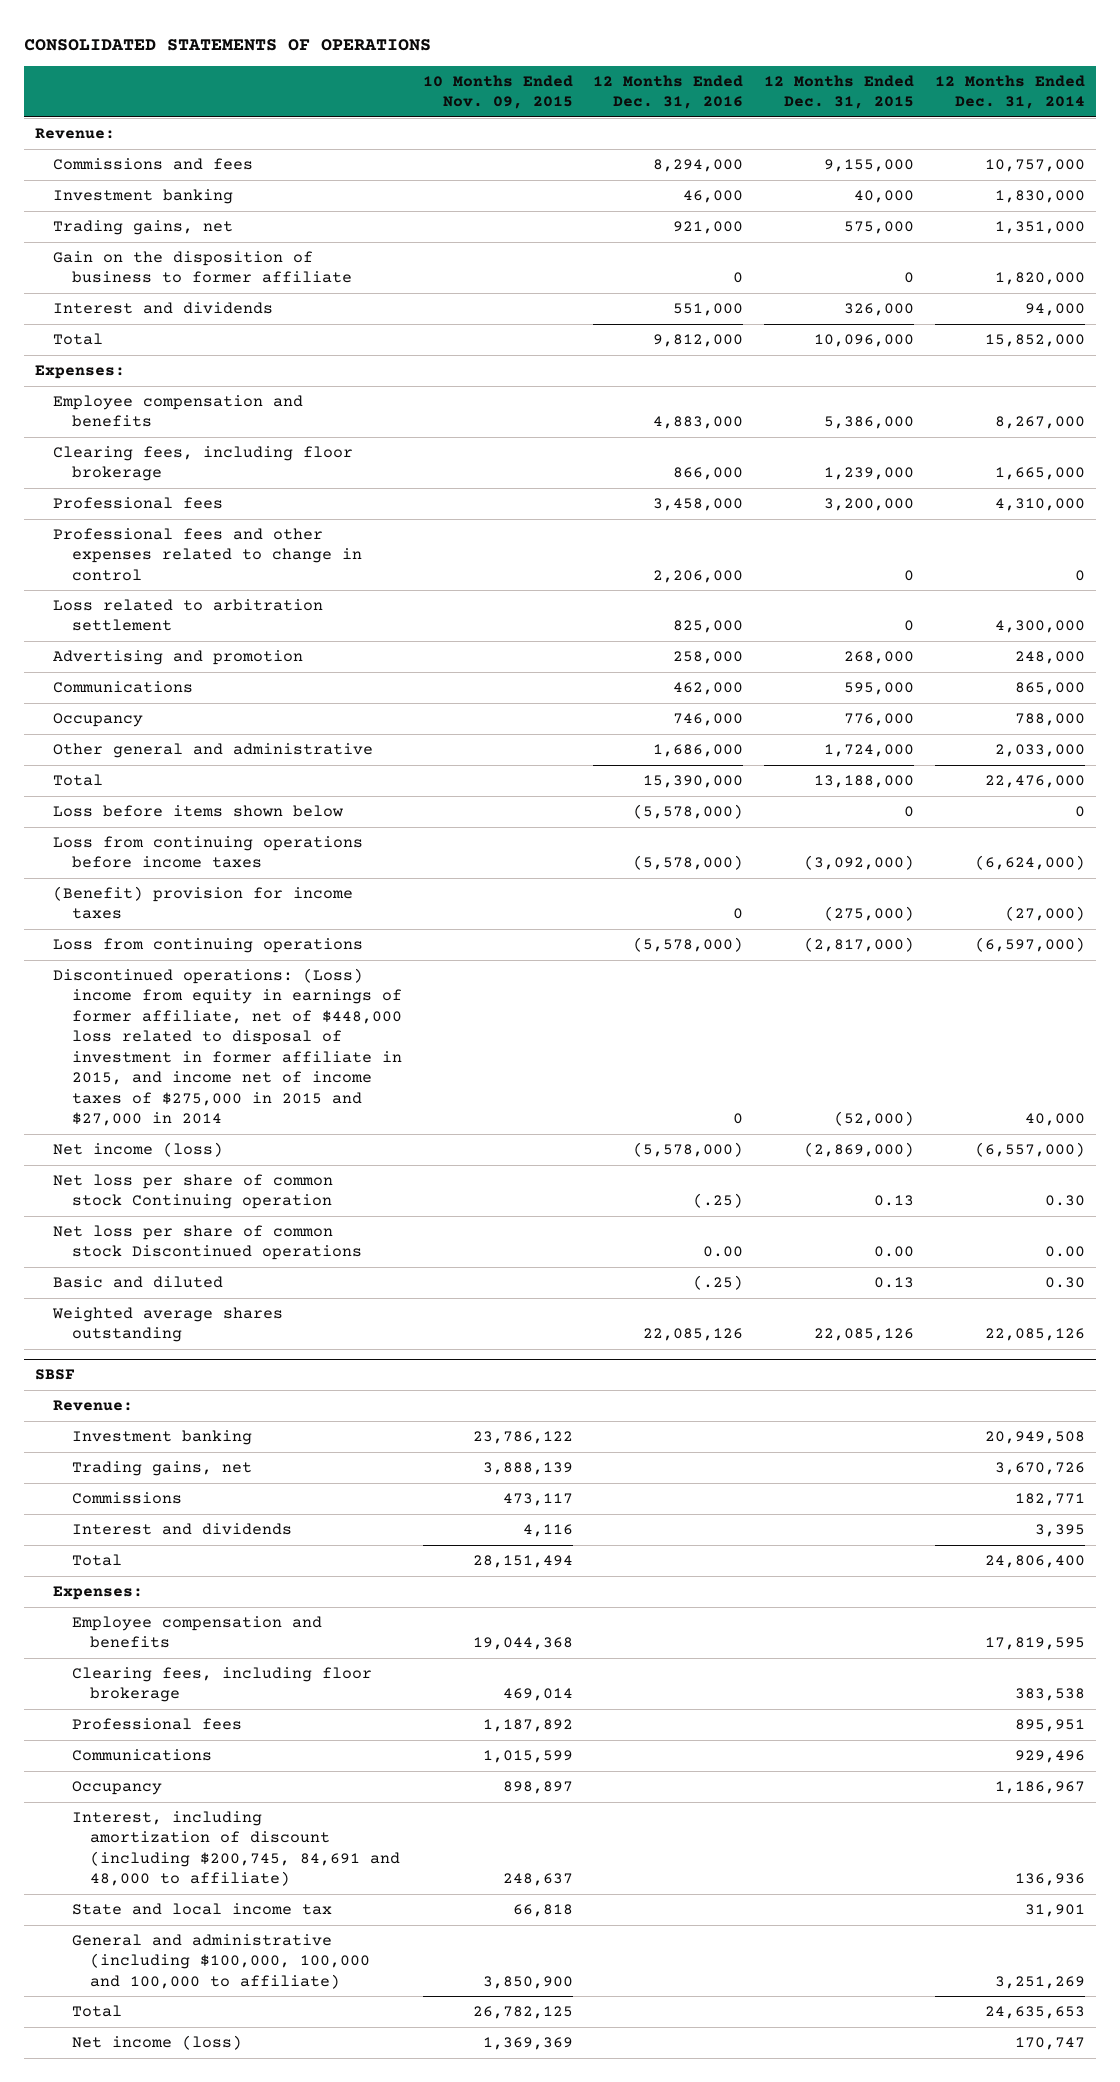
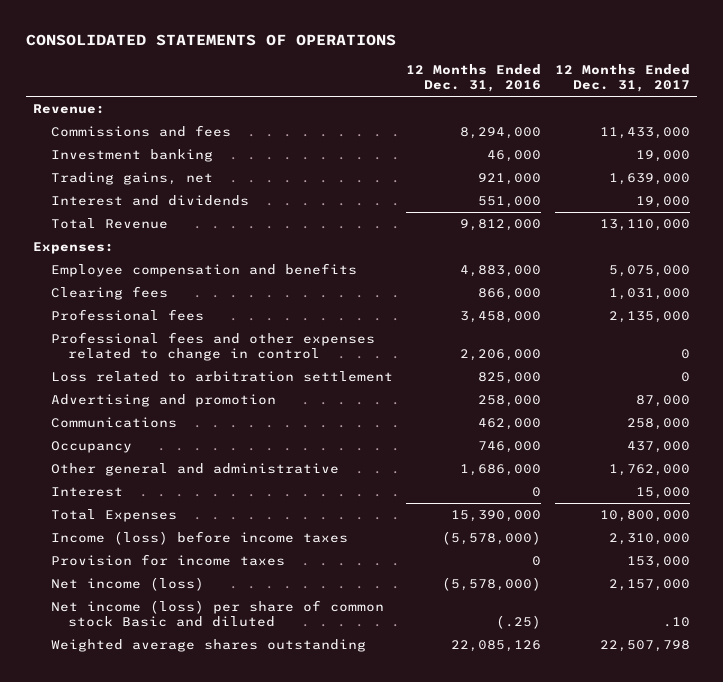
- | 10 Months Ended Nov. 09, 2015 | 12 Months Ended Dec. 31, 2016 | 12 Months Ended Dec. 31, 2015 | 12 Months Ended Dec. 31, 2014
+ | 12 Months Ended Dec. 31, 2016 | 12 Months Ended Dec. 31, 2017
- Gain on the disposition of business to former affiliate | | 0 | 0 | 1,820,000
- Total | | 9,812,000 | 10,096,000 | 15,852,000
+ Total Revenue | 9,812,000 | 13,110,000
- Clearing fees, including floor brokerage | | 866,000 | 1,239,000 | 1,665,000
+ Clearing fees | 866,000 | 1,031,000
- Total | | 15,390,000 | 13,188,000 | 22,476,000
- Loss before items shown below | | (5,578,000) | 0 | 0
- Loss from continuing operations before income taxes | | (5,578,000) | (3,092,000) | (6,624,000)
- (Benefit) provision for income taxes | | 0 | (275,000) | (27,000)
- Loss from continuing operations | | (5,578,000) | (2,817,000) | (6,597,000)
- Discontinued operations: (Loss) income from equity in earnings of former affiliate, net of $448,000 loss related to disposal of investment in former affiliate in 2015, and income net of income taxes of $275,000 in 2015 and $27,000 in 2014 | | 0 | (52,000) | 40,000
+ Interest | 0 | 15,000
+ Total Expenses | 15,390,000 | 10,800,000
+ Income (loss) before income taxes | (5,578,000) | 2,310,000
+ Provision for income taxes | 0 | 153,000
- Net loss per share of common stock Continuing operation | | (.25) | 0.13 | 0.30
- Net loss per share of common stock Discontinued operations | | 0.00 | 0.00 | 0.00
- Basic and diluted | | (.25) | 0.13 | 0.30
+ Net income (loss) per share of common stock Basic and diluted | (.25) | .10
- SBSF
- Revenue:
- Investment banking | 23,786,122 | | | 20,949,508
- Trading gains, net | 3,888,139 | | | 3,670,726
- Commissions | 473,117 | | | 182,771
- Interest and dividends | 4,116 | | | 3,395
- Total | 28,151,494 | | | 24,806,400
- Expenses:
- Employee compensation and benefits | 19,044,368 | | | 17,819,595
- Clearing fees, including floor brokerage | 469,014 | | | 383,538
- Professional fees | 1,187,892 | | | 895,951
- Communications | 1,015,599 | | | 929,496
- Occupancy | 898,897 | | | 1,186,967
- Interest, including amortization of discount (including $200,745, 84,691 and 48,000 to affiliate) | 248,637 | | | 136,936
- State and local income tax | 66,818 | | | 31,901
- General and administrative (including $100,000, 100,000 and 100,000 to affiliate) | 3,850,900 | | | 3,251,269
- Total | 26,782,125 | | | 24,635,653
- Net income (loss) | 1,369,369 | | | 170,747

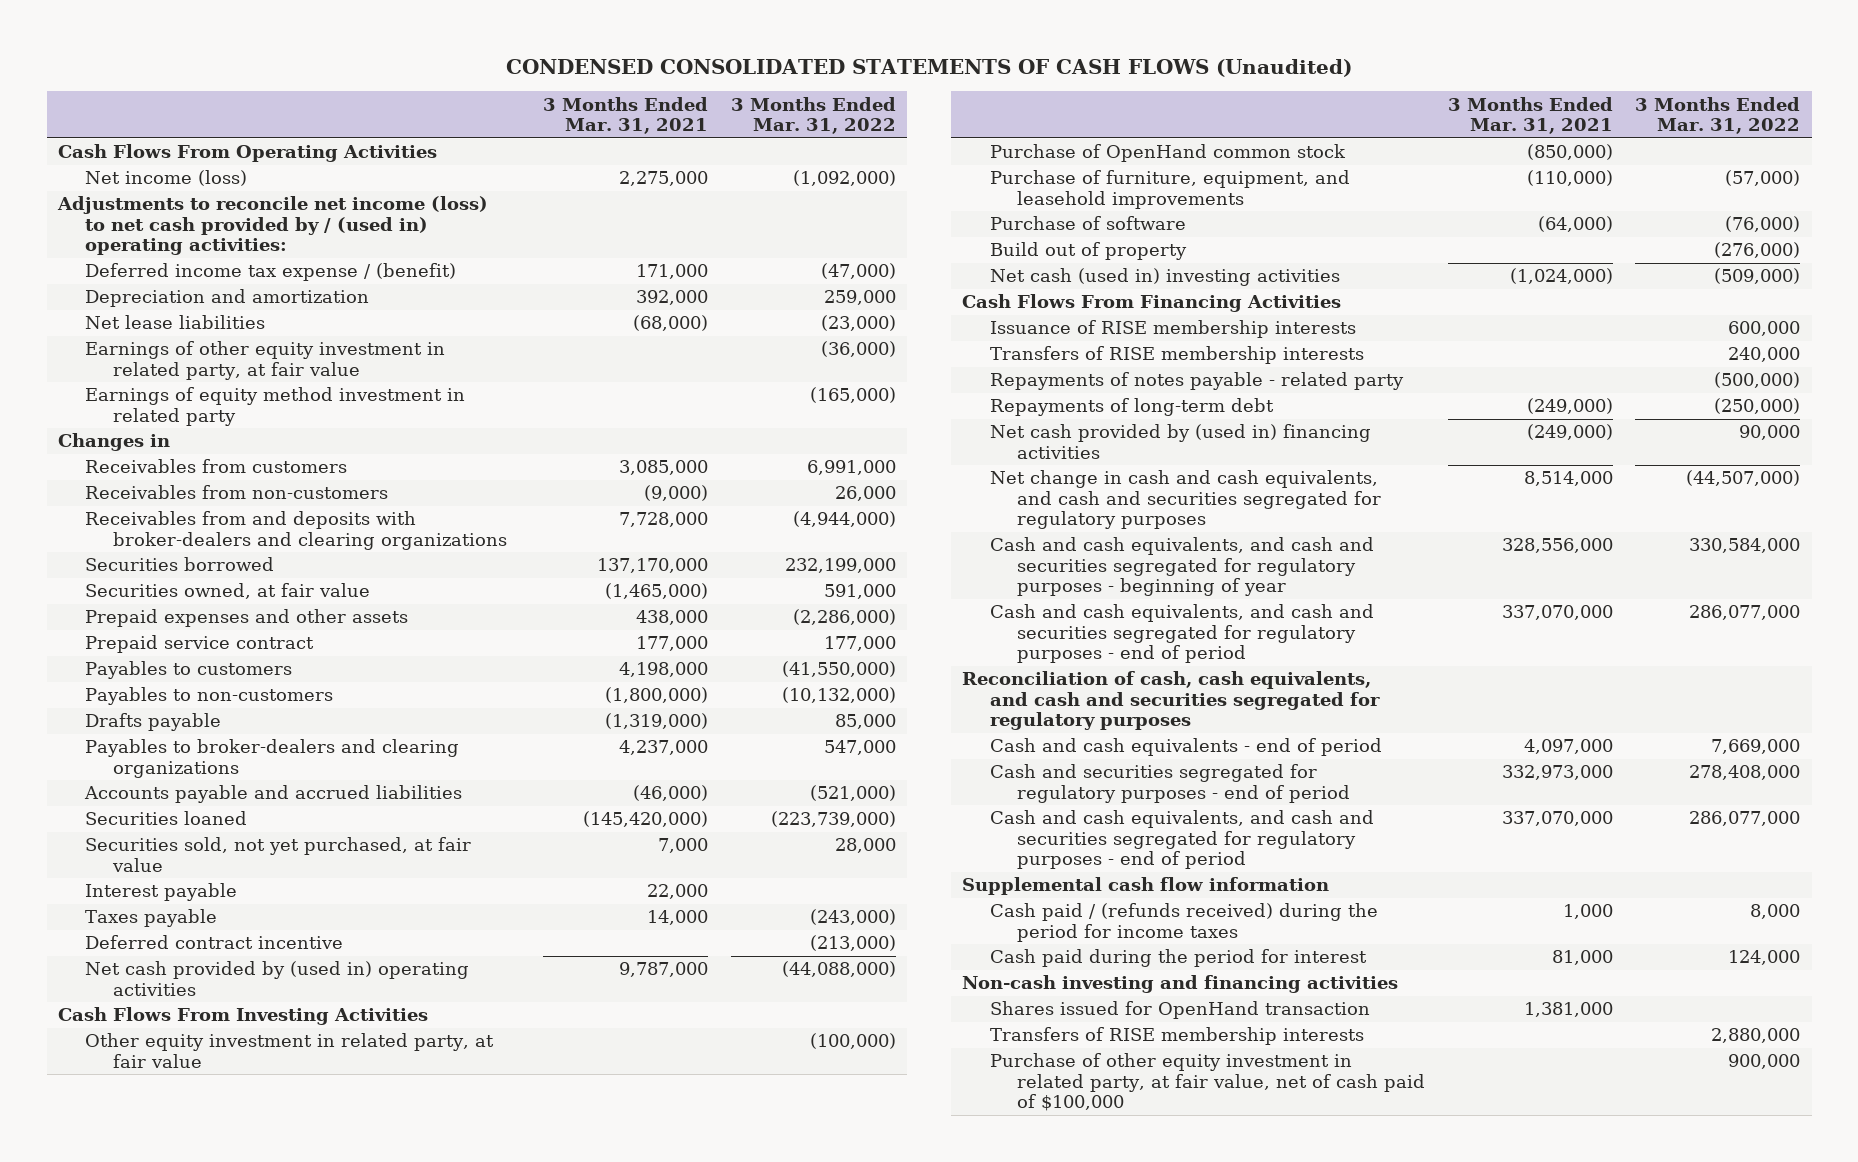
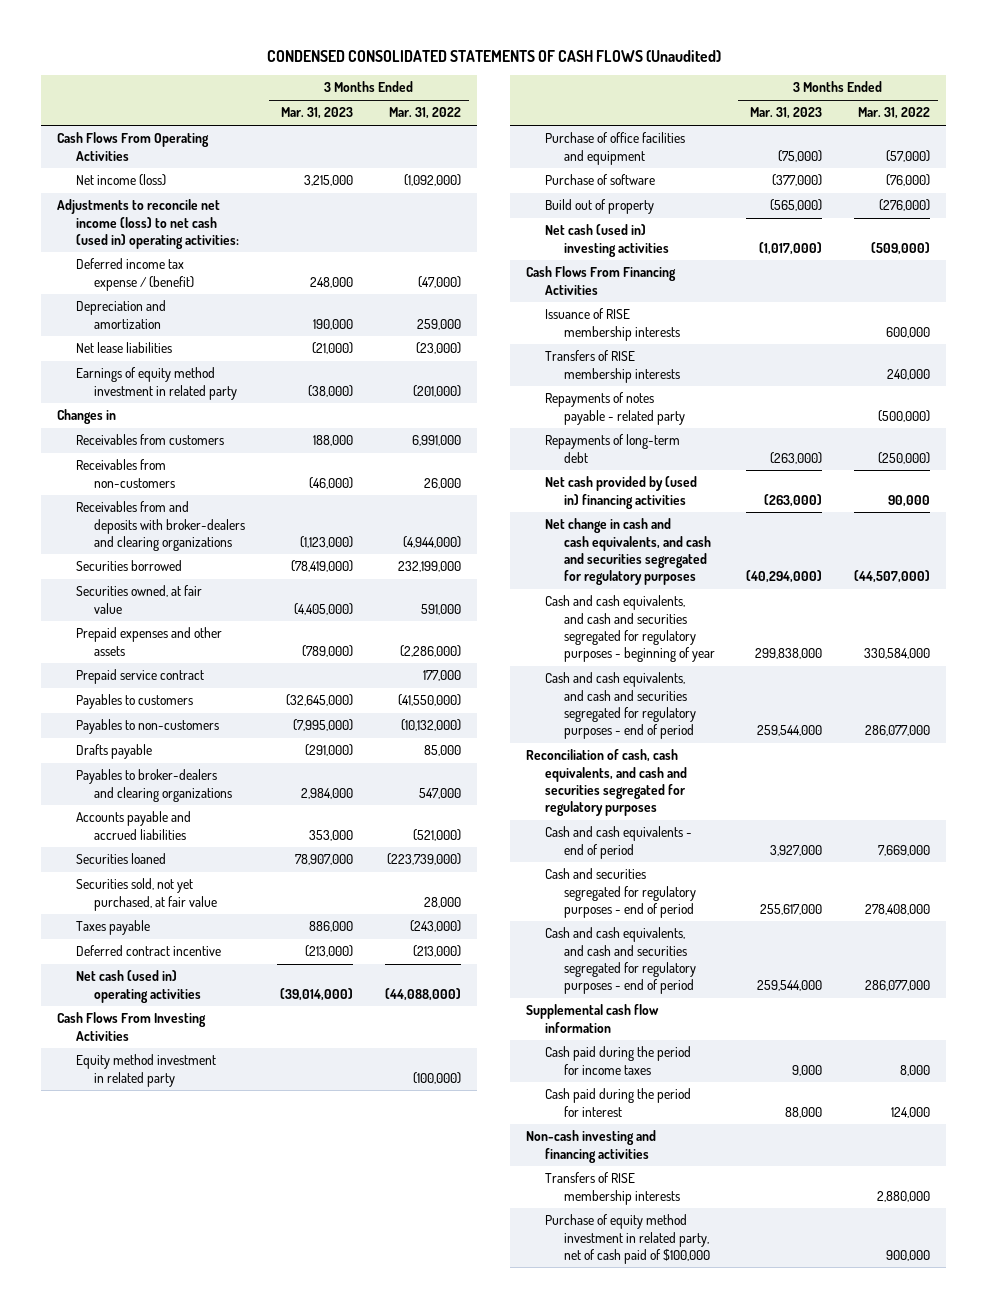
- | 3 Months Ended Mar. 31, 2021 | 3 Months Ended Mar. 31, 2022
+ | 3 Months Ended Mar. 31, 2023 | 3 Months Ended Mar. 31, 2022
- Adjustments to reconcile net income (loss) to net cash provided by / (used in) operating activities:
+ Adjustments to reconcile net income (loss) to net cash (used in) operating activities:
- Earnings of other equity investment in related party, at fair value | | (36,000)
- Earnings of equity method investment in related party | | (165,000)
+ Earnings of equity method investment in related party | (38,000) | (201,000)
- Interest payable | 22,000 |
- Net cash provided by (used in) operating activities | 9,787,000 | (44,088,000)
+ Net cash (used in) operating activities | (39,014,000) | (44,088,000)
- Other equity investment in related party, at fair value | | (100,000)
- Purchase of OpenHand common stock | (850,000) |
- Purchase of furniture, equipment, and leasehold improvements | (110,000) | (57,000)
+ Equity method investment in related party | | (100,000)
+ Purchase of office facilities and equipment | (75,000) | (57,000)
- Cash paid / (refunds received) during the period for income taxes | 1,000 | 8,000
+ Cash paid during the period for income taxes | 9,000 | 8,000
- Shares issued for OpenHand transaction | 1,381,000 |
- Purchase of other equity investment in related party, at fair value, net of cash paid of $100,000 | | 900,000
+ Purchase of equity method investment in related party, net of cash paid of $100,000 | | 900,000

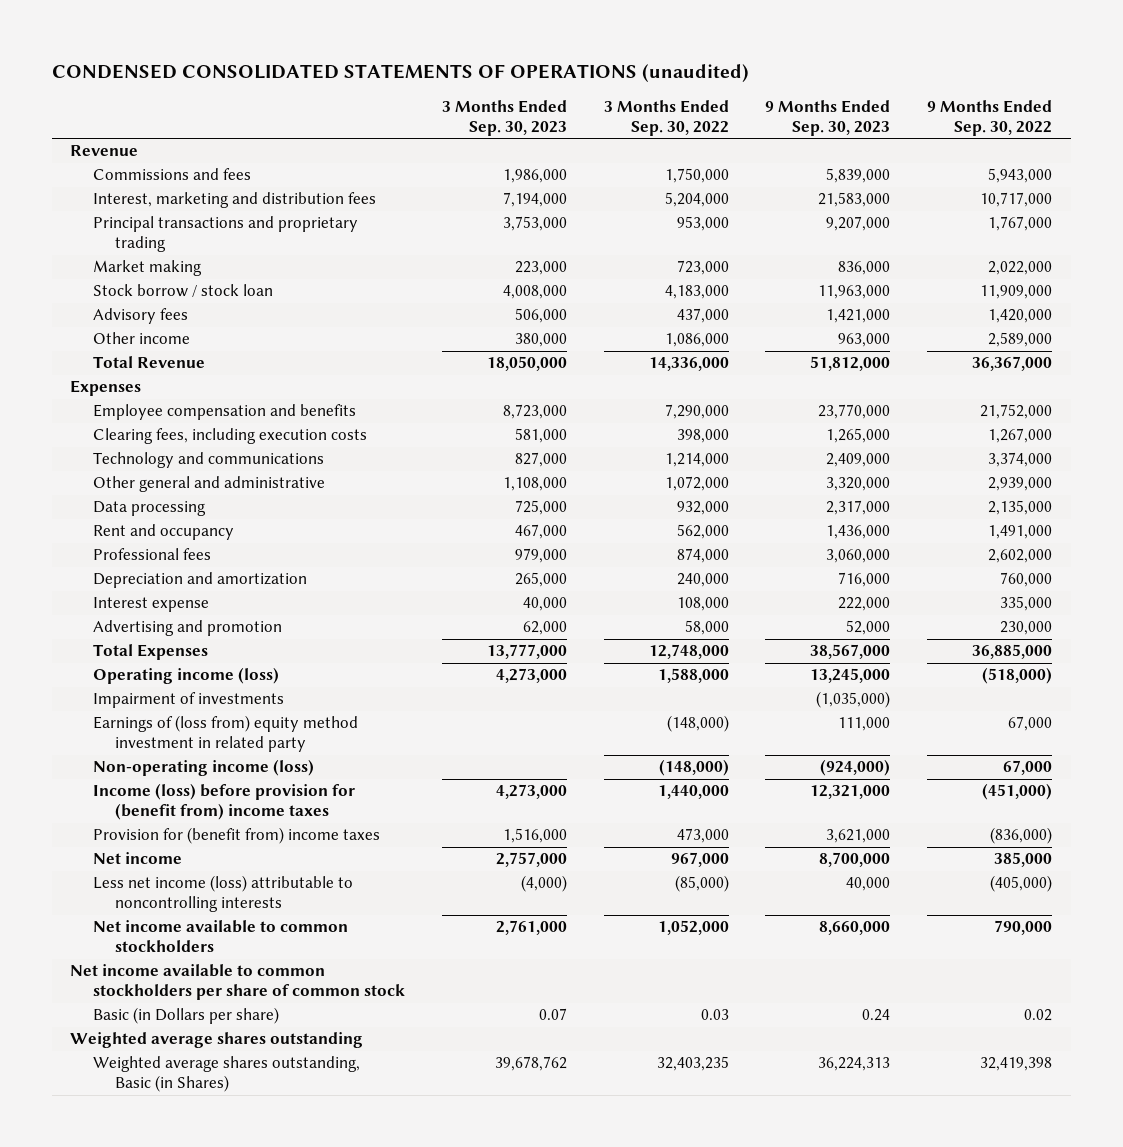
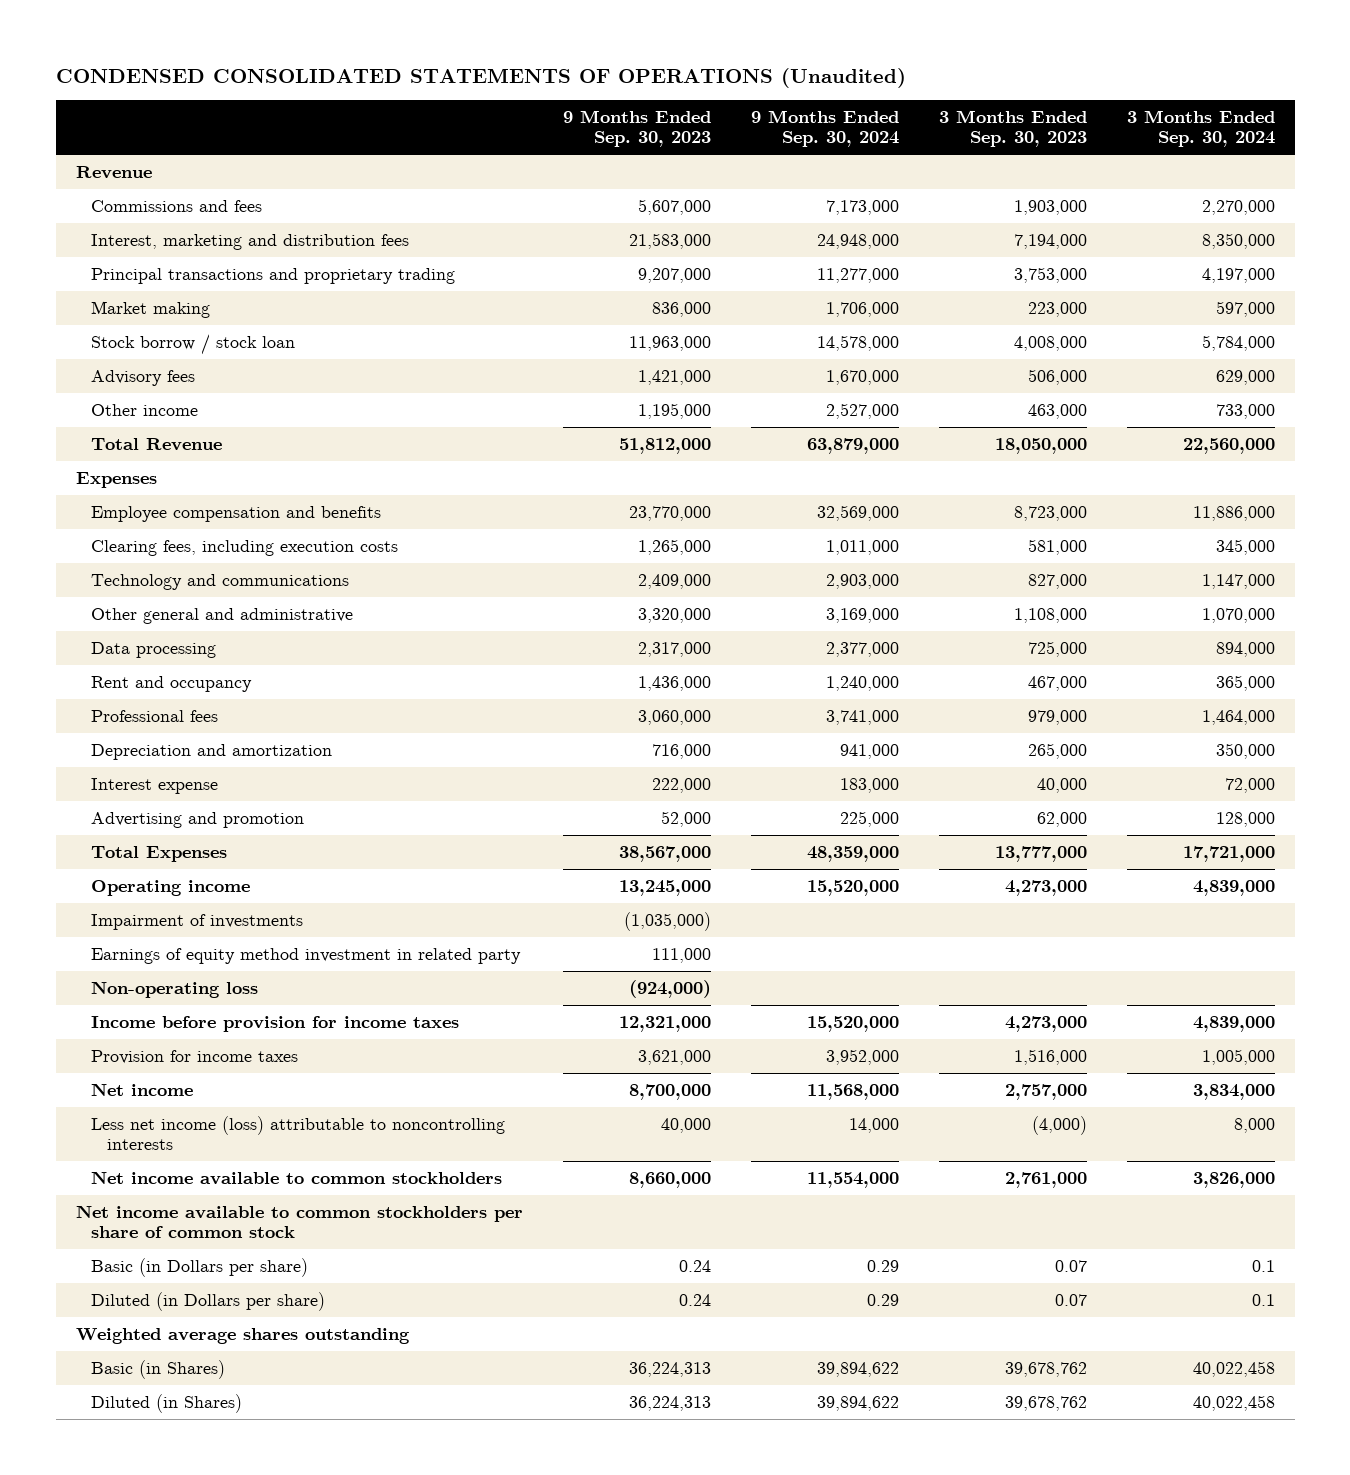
- CONDENSED CONSOLIDATED STATEMENTS OF OPERATIONS (unaudited)
+ CONDENSED CONSOLIDATED STATEMENTS OF OPERATIONS (Unaudited)
- | 3 Months Ended Sep. 30, 2023 | 3 Months Ended Sep. 30, 2022 | 9 Months Ended Sep. 30, 2023 | 9 Months Ended Sep. 30, 2022
+ | 9 Months Ended Sep. 30, 2023 | 9 Months Ended Sep. 30, 2024 | 3 Months Ended Sep. 30, 2023 | 3 Months Ended Sep. 30, 2024
- Commissions and fees | 1,986,000 | 1,750,000 | 5,839,000 | 5,943,000
+ Commissions and fees | 5,607,000 | 7,173,000 | 1,903,000 | 2,270,000
- Other income | 380,000 | 1,086,000 | 963,000 | 2,589,000
+ Other income | 1,195,000 | 2,527,000 | 463,000 | 733,000
- Operating income (loss) | 4,273,000 | 1,588,000 | 13,245,000 | (518,000)
+ Operating income | 13,245,000 | 15,520,000 | 4,273,000 | 4,839,000
- Earnings of (loss from) equity method investment in related party | | (148,000) | 111,000 | 67,000
- Non-operating income (loss) | | (148,000) | (924,000) | 67,000
- Income (loss) before provision for (benefit from) income taxes | 4,273,000 | 1,440,000 | 12,321,000 | (451,000)
- Provision for (benefit from) income taxes | 1,516,000 | 473,000 | 3,621,000 | (836,000)
+ Earnings of equity method investment in related party | 111,000 | | |
+ Non-operating loss | (924,000) | | |
+ Income before provision for income taxes | 12,321,000 | 15,520,000 | 4,273,000 | 4,839,000
+ Provision for income taxes | 3,621,000 | 3,952,000 | 1,516,000 | 1,005,000
+ Diluted (in Dollars per share) | 0.24 | 0.29 | 0.07 | 0.1
- Weighted average shares outstanding, Basic (in Shares) | 39,678,762 | 32,403,235 | 36,224,313 | 32,419,398
+ Basic (in Shares) | 36,224,313 | 39,894,622 | 39,678,762 | 40,022,458
+ Diluted (in Shares) | 36,224,313 | 39,894,622 | 39,678,762 | 40,022,458

